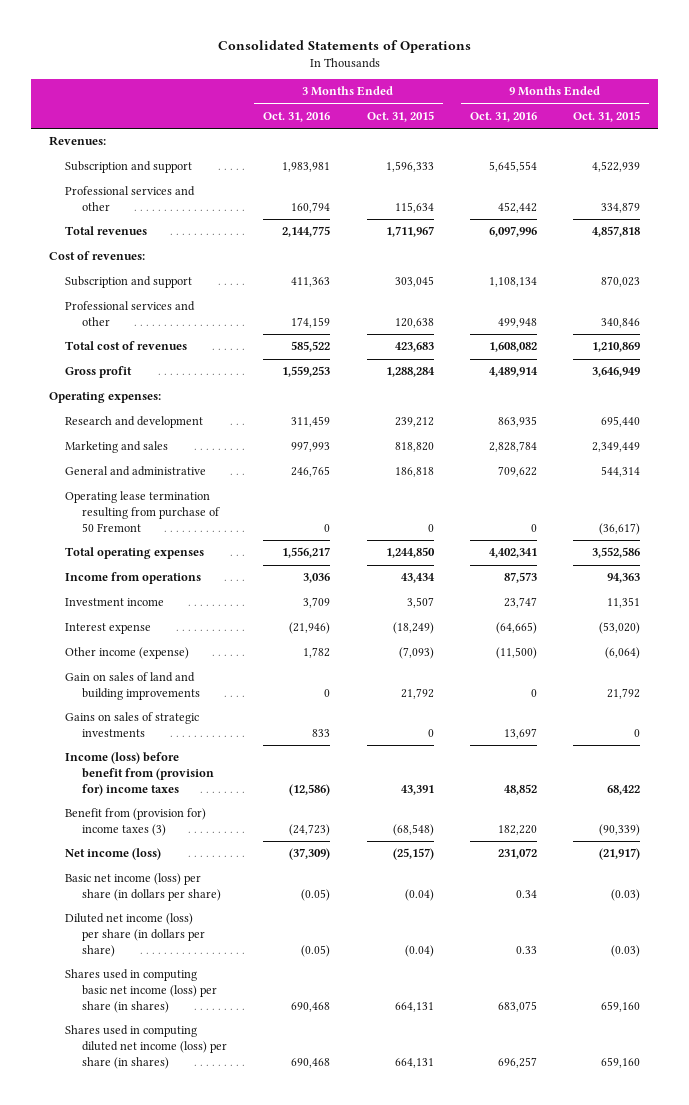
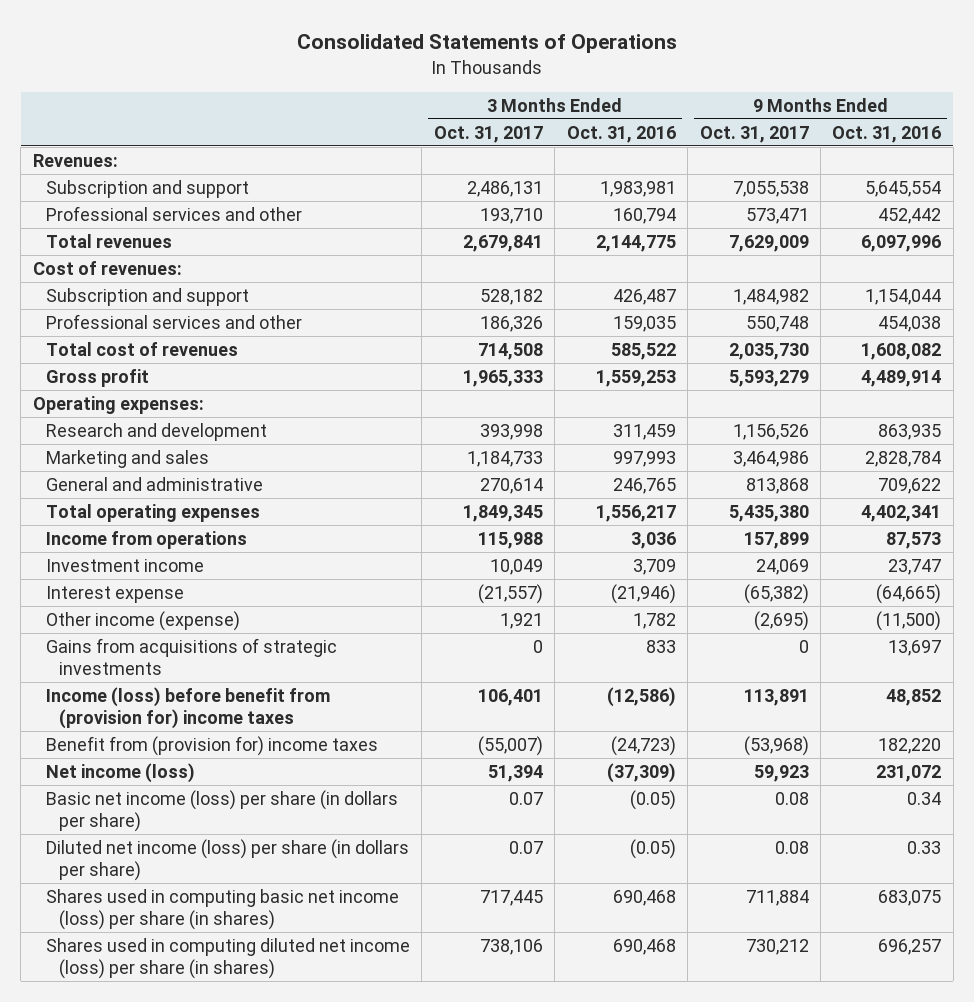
- | 3 Months Ended Oct. 31, 2016 | 3 Months Ended Oct. 31, 2015 | 9 Months Ended Oct. 31, 2016 | 9 Months Ended Oct. 31, 2015
+ | 3 Months Ended Oct. 31, 2017 | 3 Months Ended Oct. 31, 2016 | 9 Months Ended Oct. 31, 2017 | 9 Months Ended Oct. 31, 2016
- Subscription and support | 411,363 | 303,045 | 1,108,134 | 870,023
- Professional services and other | 174,159 | 120,638 | 499,948 | 340,846
+ Subscription and support | 528,182 | 426,487 | 1,484,982 | 1,154,044
+ Professional services and other | 186,326 | 159,035 | 550,748 | 454,038
- Operating lease termination resulting from purchase of 50 Fremont | 0 | 0 | 0 | (36,617)
- Gain on sales of land and building improvements | 0 | 21,792 | 0 | 21,792
- Gains on sales of strategic investments | 833 | 0 | 13,697 | 0
+ Gains from acquisitions of strategic investments | 0 | 833 | 0 | 13,697
- Benefit from (provision for) income taxes (3) | (24,723) | (68,548) | 182,220 | (90,339)
+ Benefit from (provision for) income taxes | (55,007) | (24,723) | (53,968) | 182,220

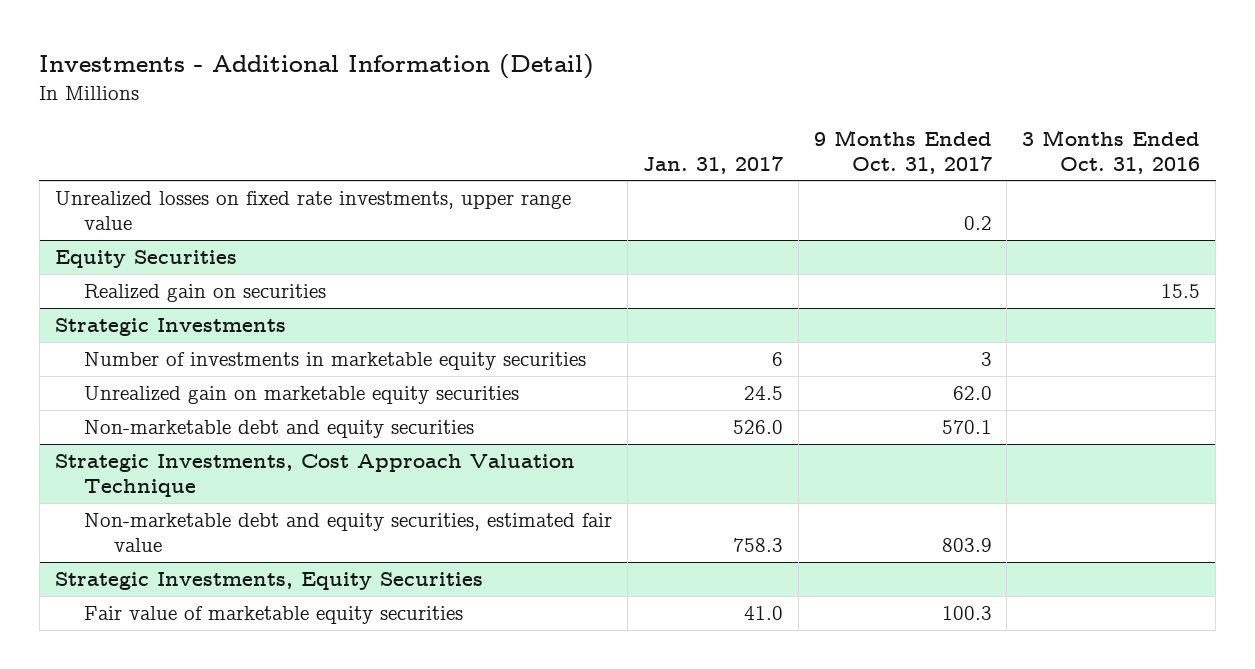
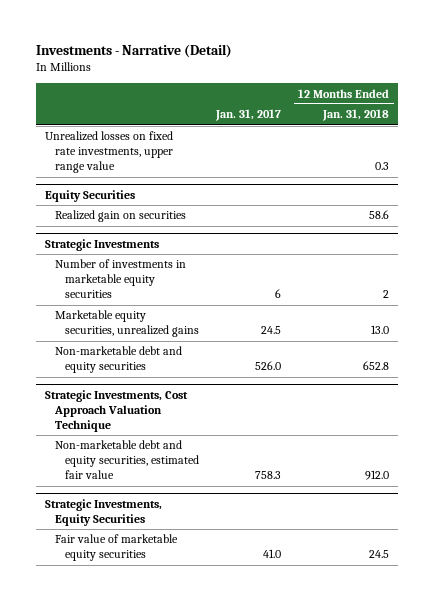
- Investments - Additional Information (Detail)
+ Investments - Narrative (Detail)
- | Jan. 31, 2017 | 9 Months Ended Oct. 31, 2017 | 3 Months Ended Oct. 31, 2016
+ | Jan. 31, 2017 | 12 Months Ended Jan. 31, 2018
@ Strategic Investments
- Unrealized gain on marketable equity securities | 24.5 | 62.0 |
+ Marketable equity securities, unrealized gains | 24.5 | 13.0

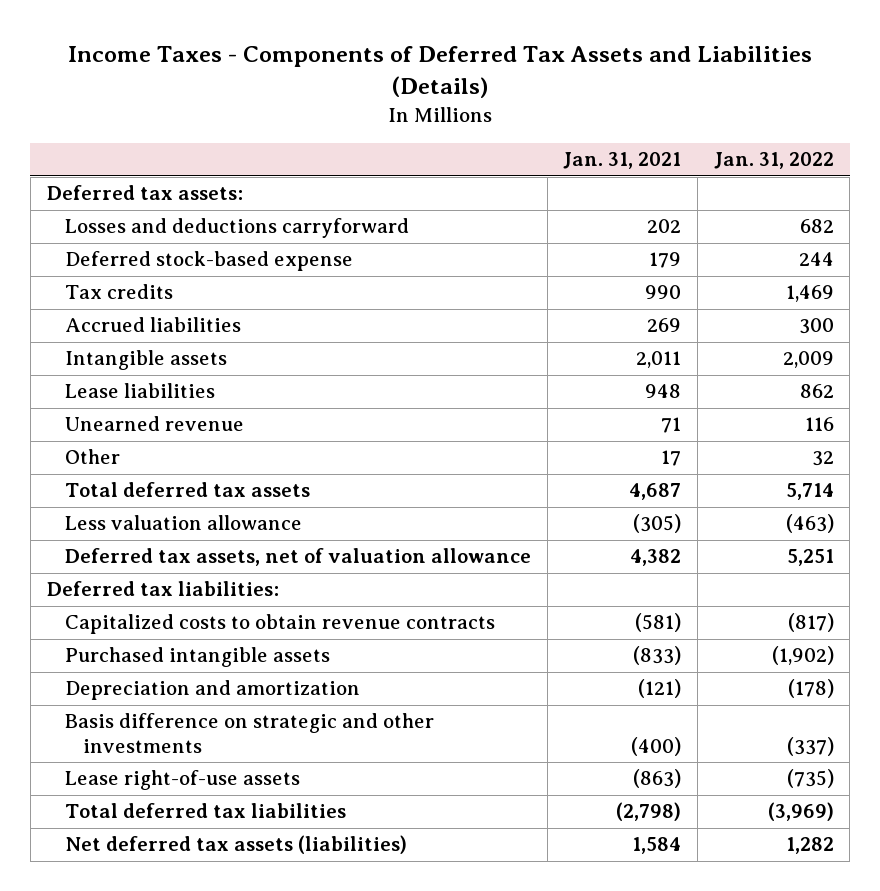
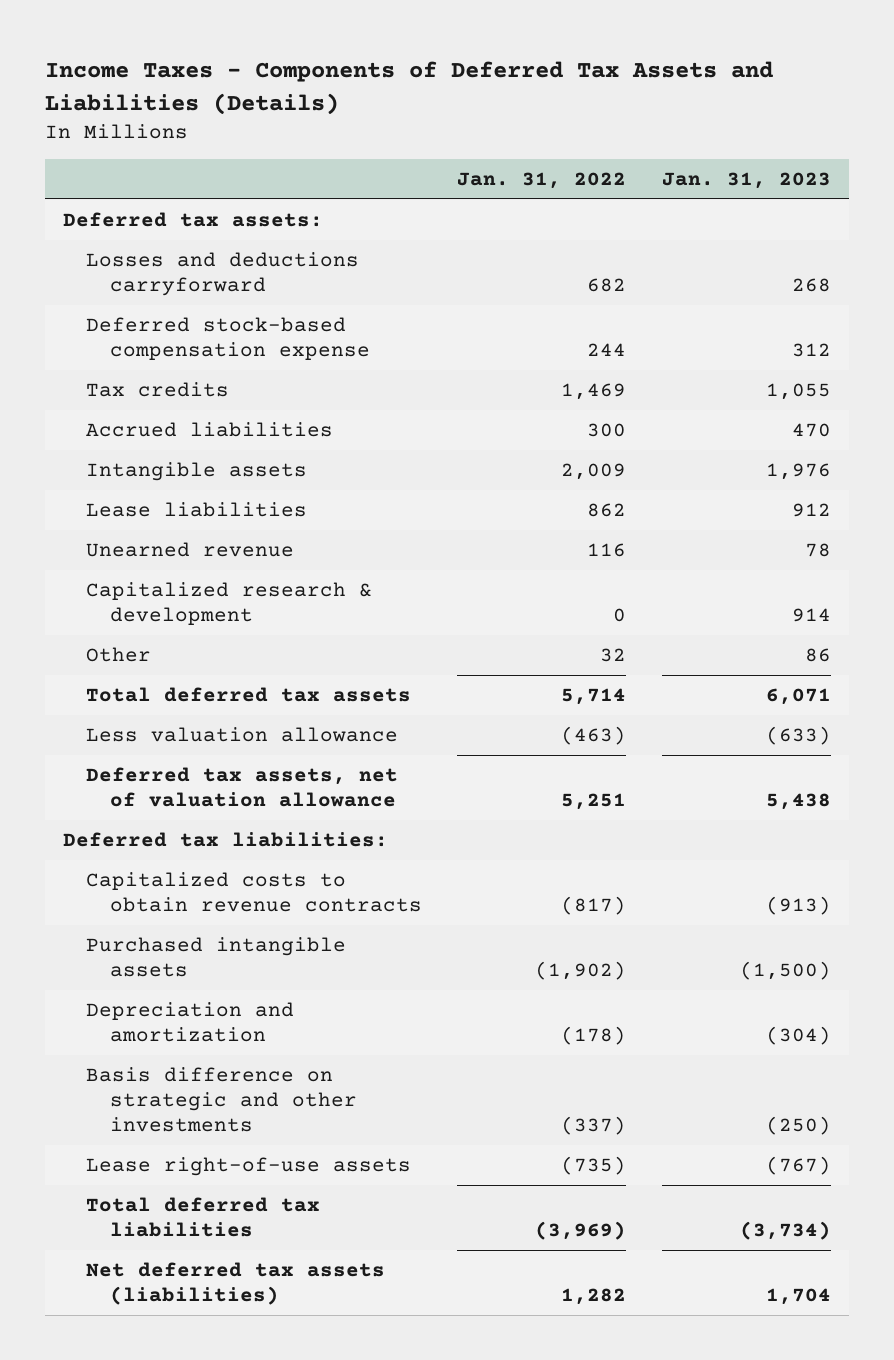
- | Jan. 31, 2021 | Jan. 31, 2022
+ | Jan. 31, 2022 | Jan. 31, 2023
- Deferred stock-based expense | 179 | 244
+ Deferred stock-based compensation expense | 244 | 312
+ Capitalized research & development | 0 | 914

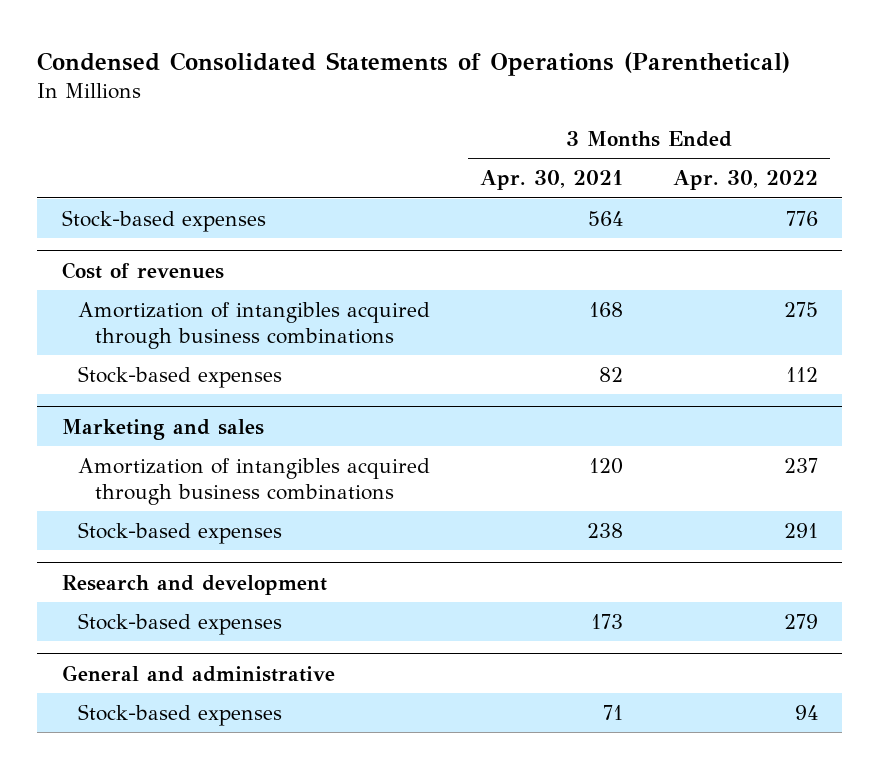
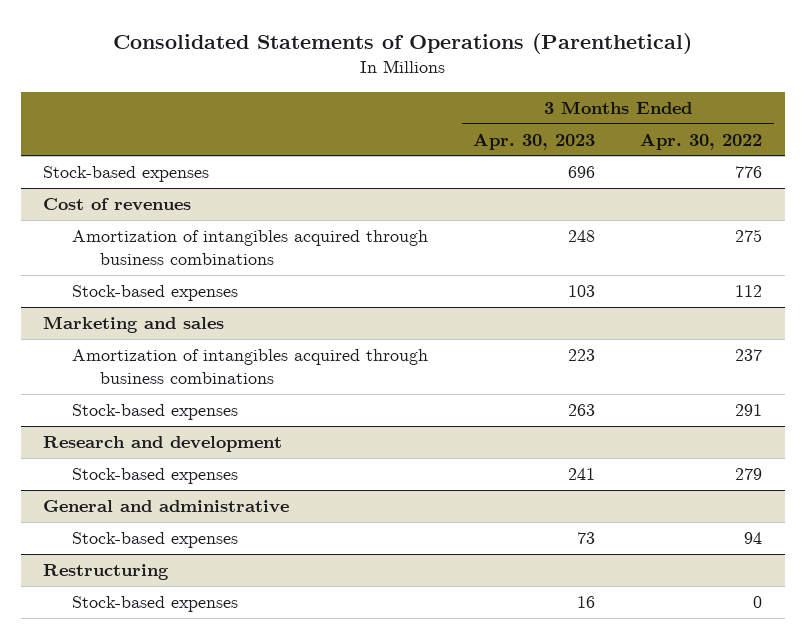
- Condensed Consolidated Statements of Operations (Parenthetical)
+ Consolidated Statements of Operations (Parenthetical)
- | 3 Months Ended Apr. 30, 2021 | 3 Months Ended Apr. 30, 2022
+ | 3 Months Ended Apr. 30, 2023 | 3 Months Ended Apr. 30, 2022
+ Restructuring
+ Stock-based expenses | 16 | 0

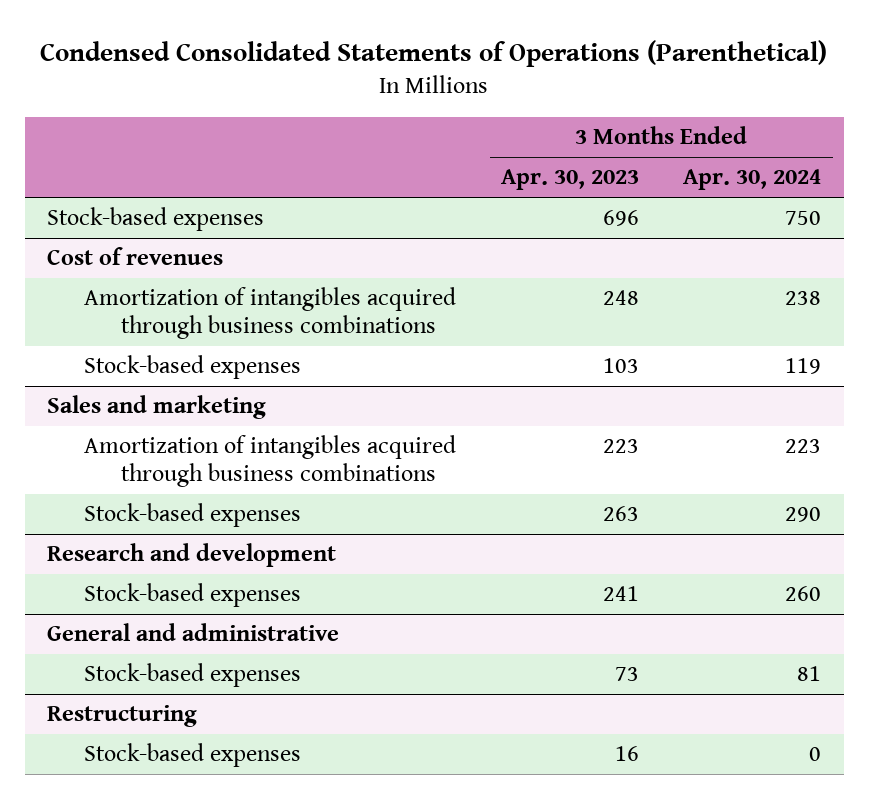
- Consolidated Statements of Operations (Parenthetical)
+ Condensed Consolidated Statements of Operations (Parenthetical)
- | 3 Months Ended Apr. 30, 2023 | 3 Months Ended Apr. 30, 2022
+ | 3 Months Ended Apr. 30, 2023 | 3 Months Ended Apr. 30, 2024
- Marketing and sales
+ Sales and marketing

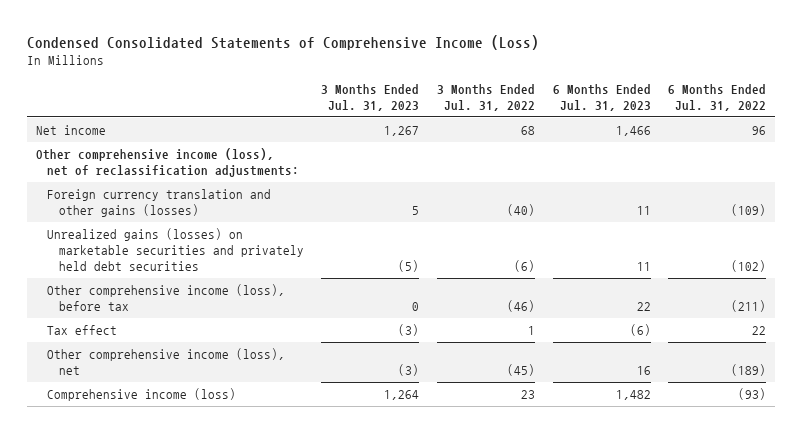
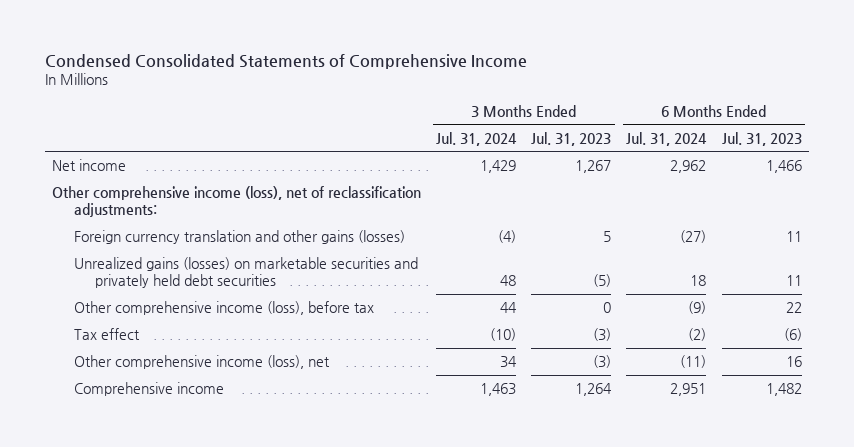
- Condensed Consolidated Statements of Comprehensive Income (Loss)
+ Condensed Consolidated Statements of Comprehensive Income
- | 3 Months Ended Jul. 31, 2023 | 3 Months Ended Jul. 31, 2022 | 6 Months Ended Jul. 31, 2023 | 6 Months Ended Jul. 31, 2022
+ | 3 Months Ended Jul. 31, 2024 | 3 Months Ended Jul. 31, 2023 | 6 Months Ended Jul. 31, 2024 | 6 Months Ended Jul. 31, 2023
- Comprehensive income (loss) | 1,264 | 23 | 1,482 | (93)
+ Comprehensive income | 1,463 | 1,264 | 2,951 | 1,482

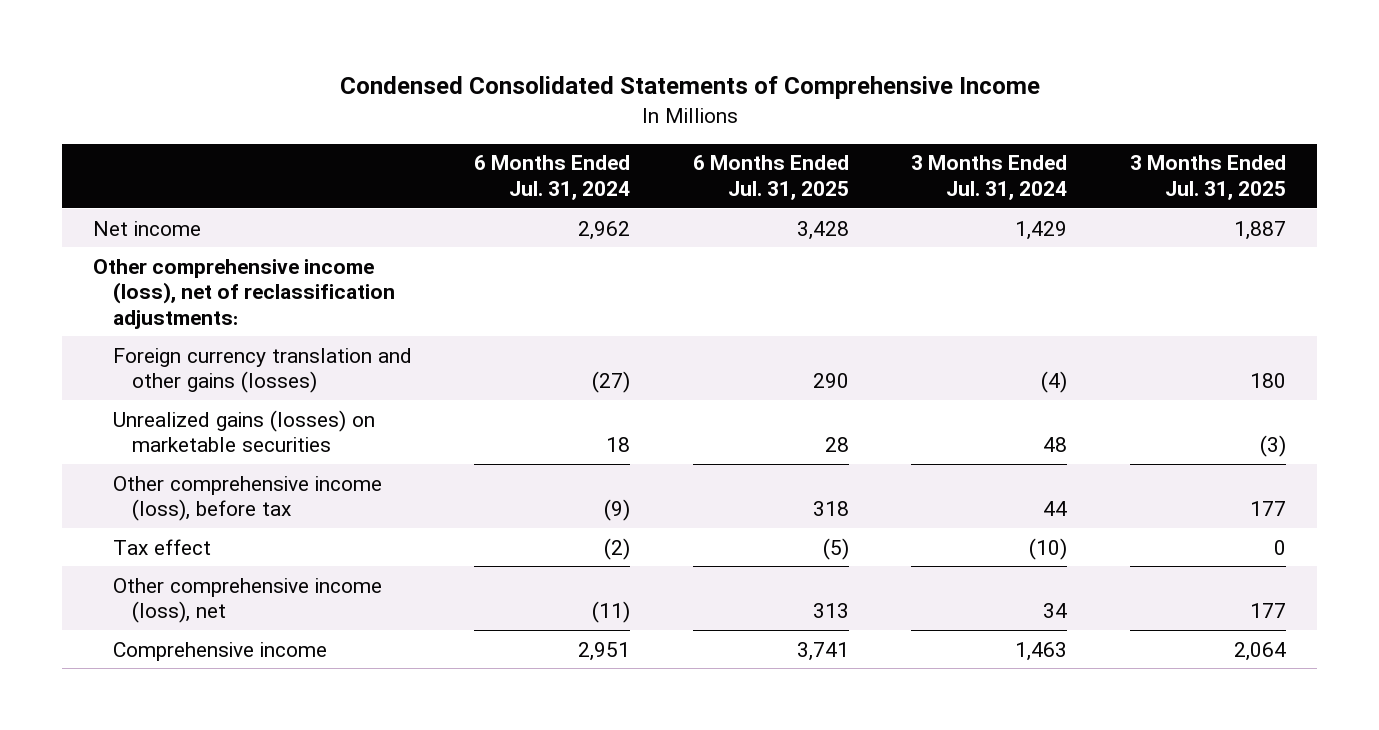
- | 3 Months Ended Jul. 31, 2024 | 3 Months Ended Jul. 31, 2023 | 6 Months Ended Jul. 31, 2024 | 6 Months Ended Jul. 31, 2023
+ | 6 Months Ended Jul. 31, 2024 | 6 Months Ended Jul. 31, 2025 | 3 Months Ended Jul. 31, 2024 | 3 Months Ended Jul. 31, 2025
- Unrealized gains (losses) on marketable securities and privately held debt securities | 48 | (5) | 18 | 11
+ Unrealized gains (losses) on marketable securities | 18 | 28 | 48 | (3)

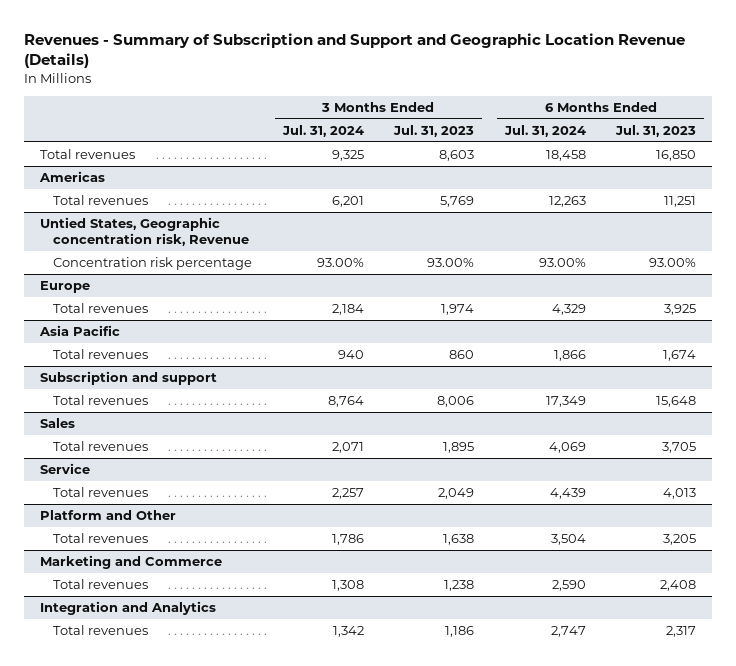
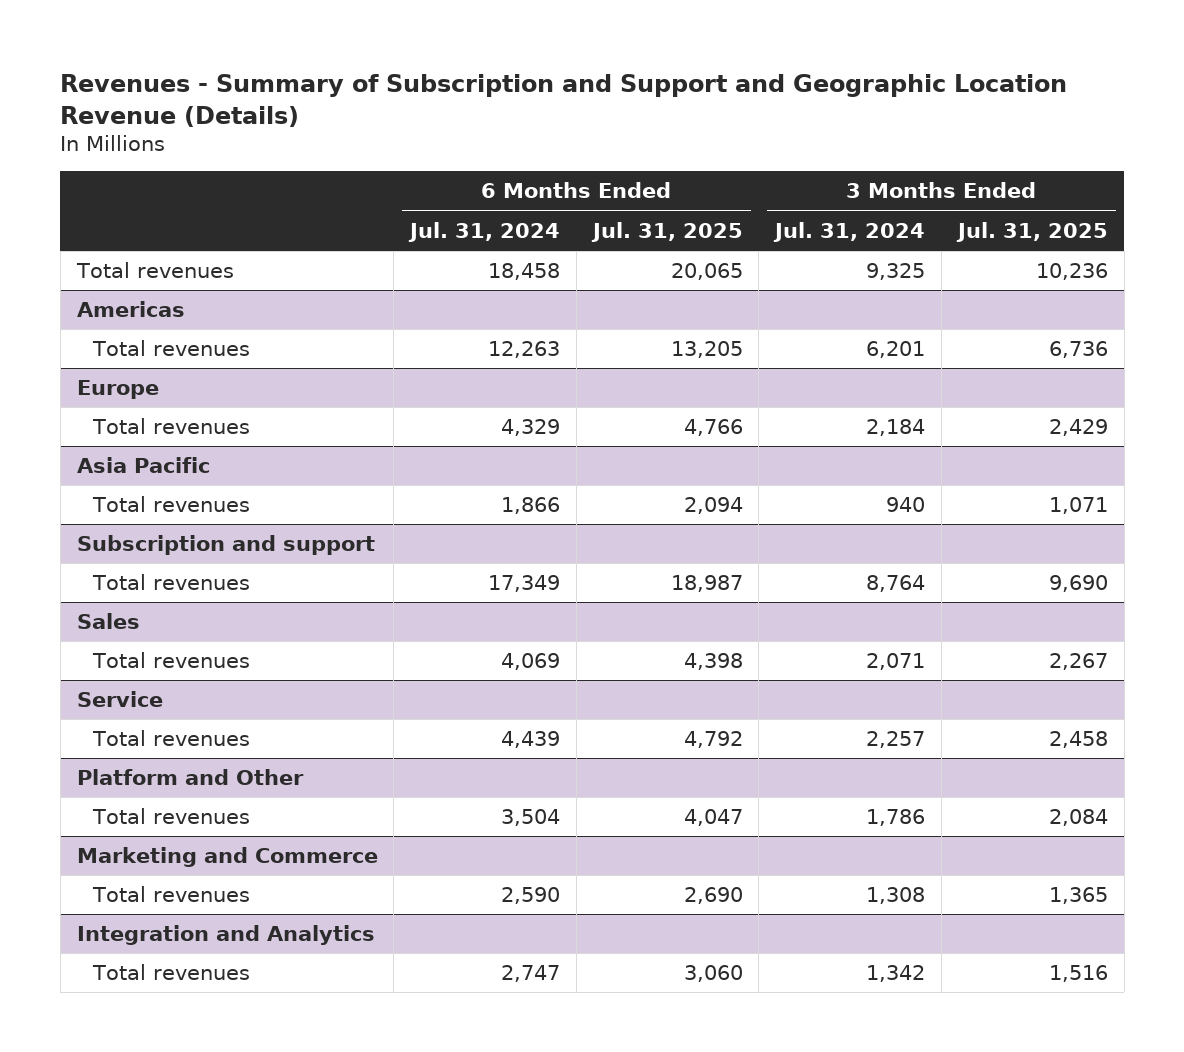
- | 3 Months Ended Jul. 31, 2024 | 3 Months Ended Jul. 31, 2023 | 6 Months Ended Jul. 31, 2024 | 6 Months Ended Jul. 31, 2023
+ | 6 Months Ended Jul. 31, 2024 | 6 Months Ended Jul. 31, 2025 | 3 Months Ended Jul. 31, 2024 | 3 Months Ended Jul. 31, 2025
- Untied States, Geographic concentration risk, Revenue
- Concentration risk percentage | 93.00% | 93.00% | 93.00% | 93.00%

